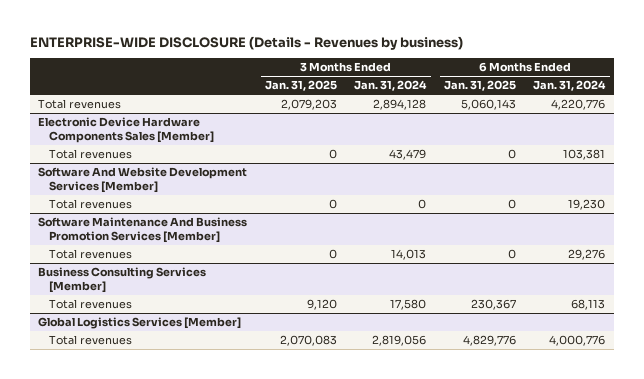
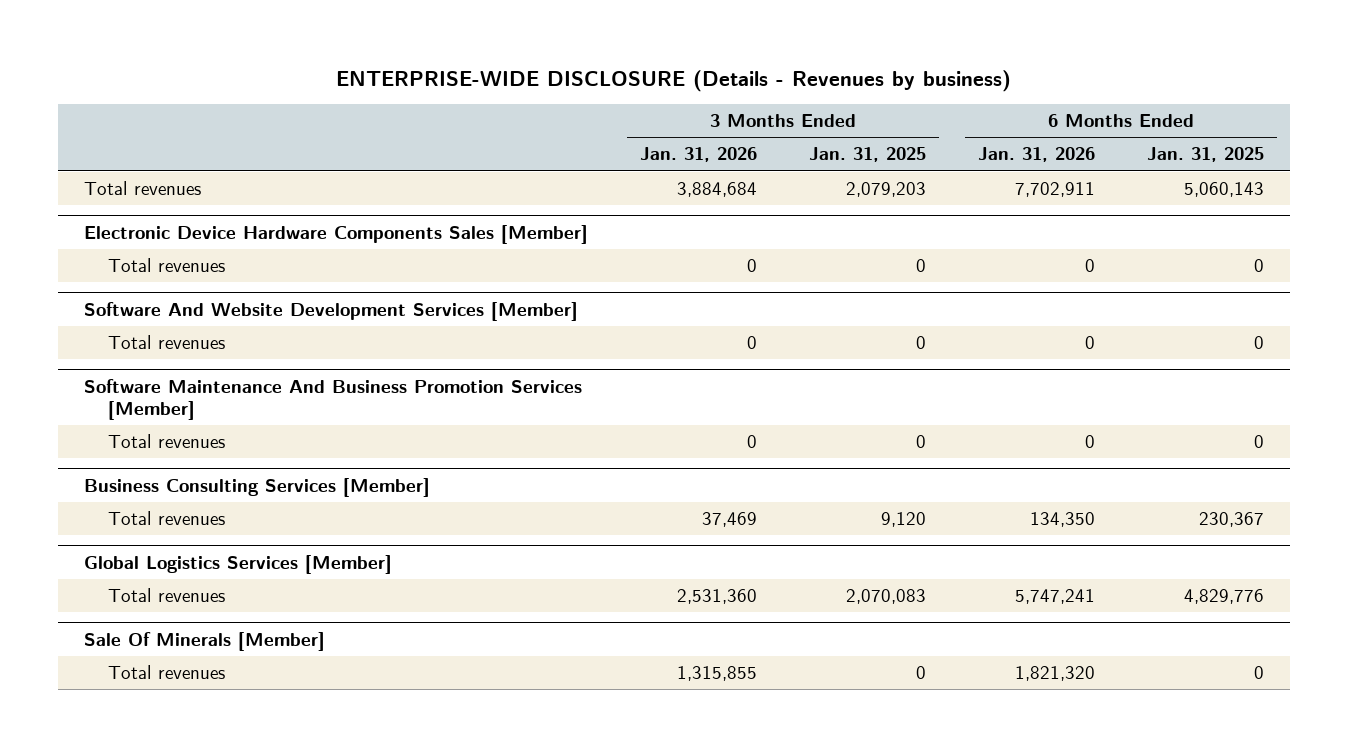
- | 3 Months Ended Jan. 31, 2025 | 3 Months Ended Jan. 31, 2024 | 6 Months Ended Jan. 31, 2025 | 6 Months Ended Jan. 31, 2024
+ | 3 Months Ended Jan. 31, 2026 | 3 Months Ended Jan. 31, 2025 | 6 Months Ended Jan. 31, 2026 | 6 Months Ended Jan. 31, 2025
+ Sale Of Minerals [Member]
+ Total revenues | 1,315,855 | 0 | 1,821,320 | 0

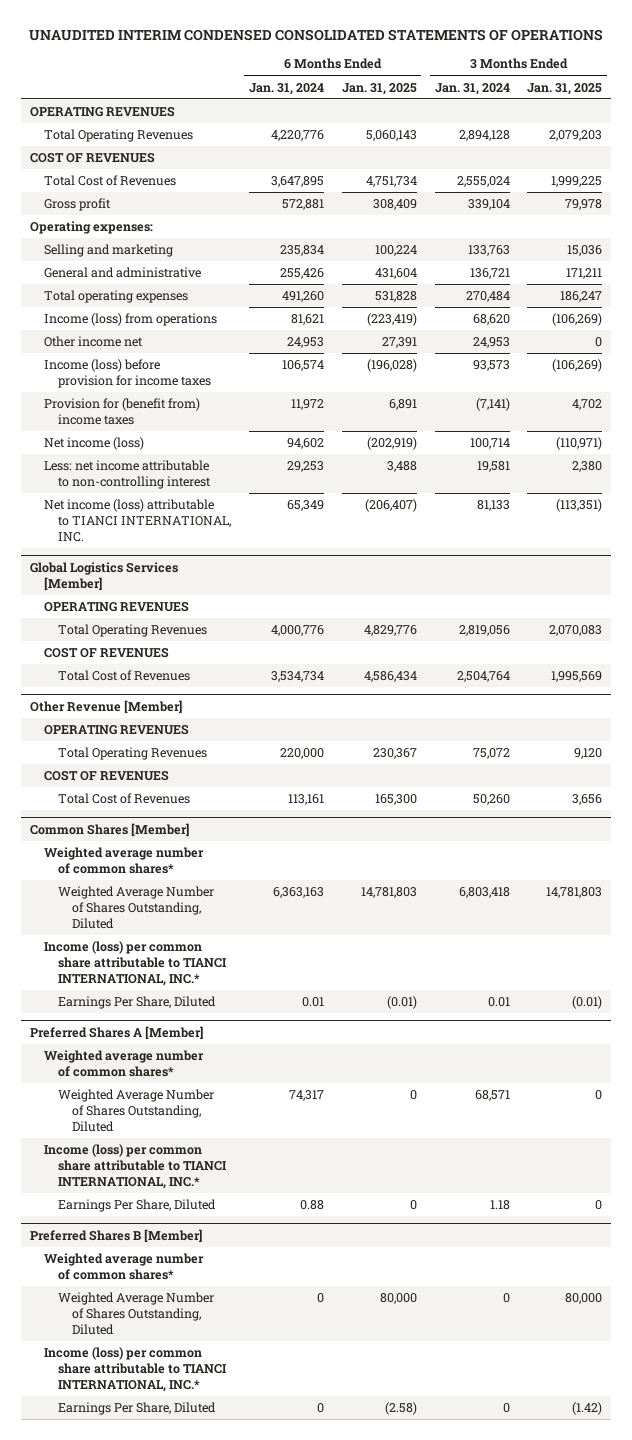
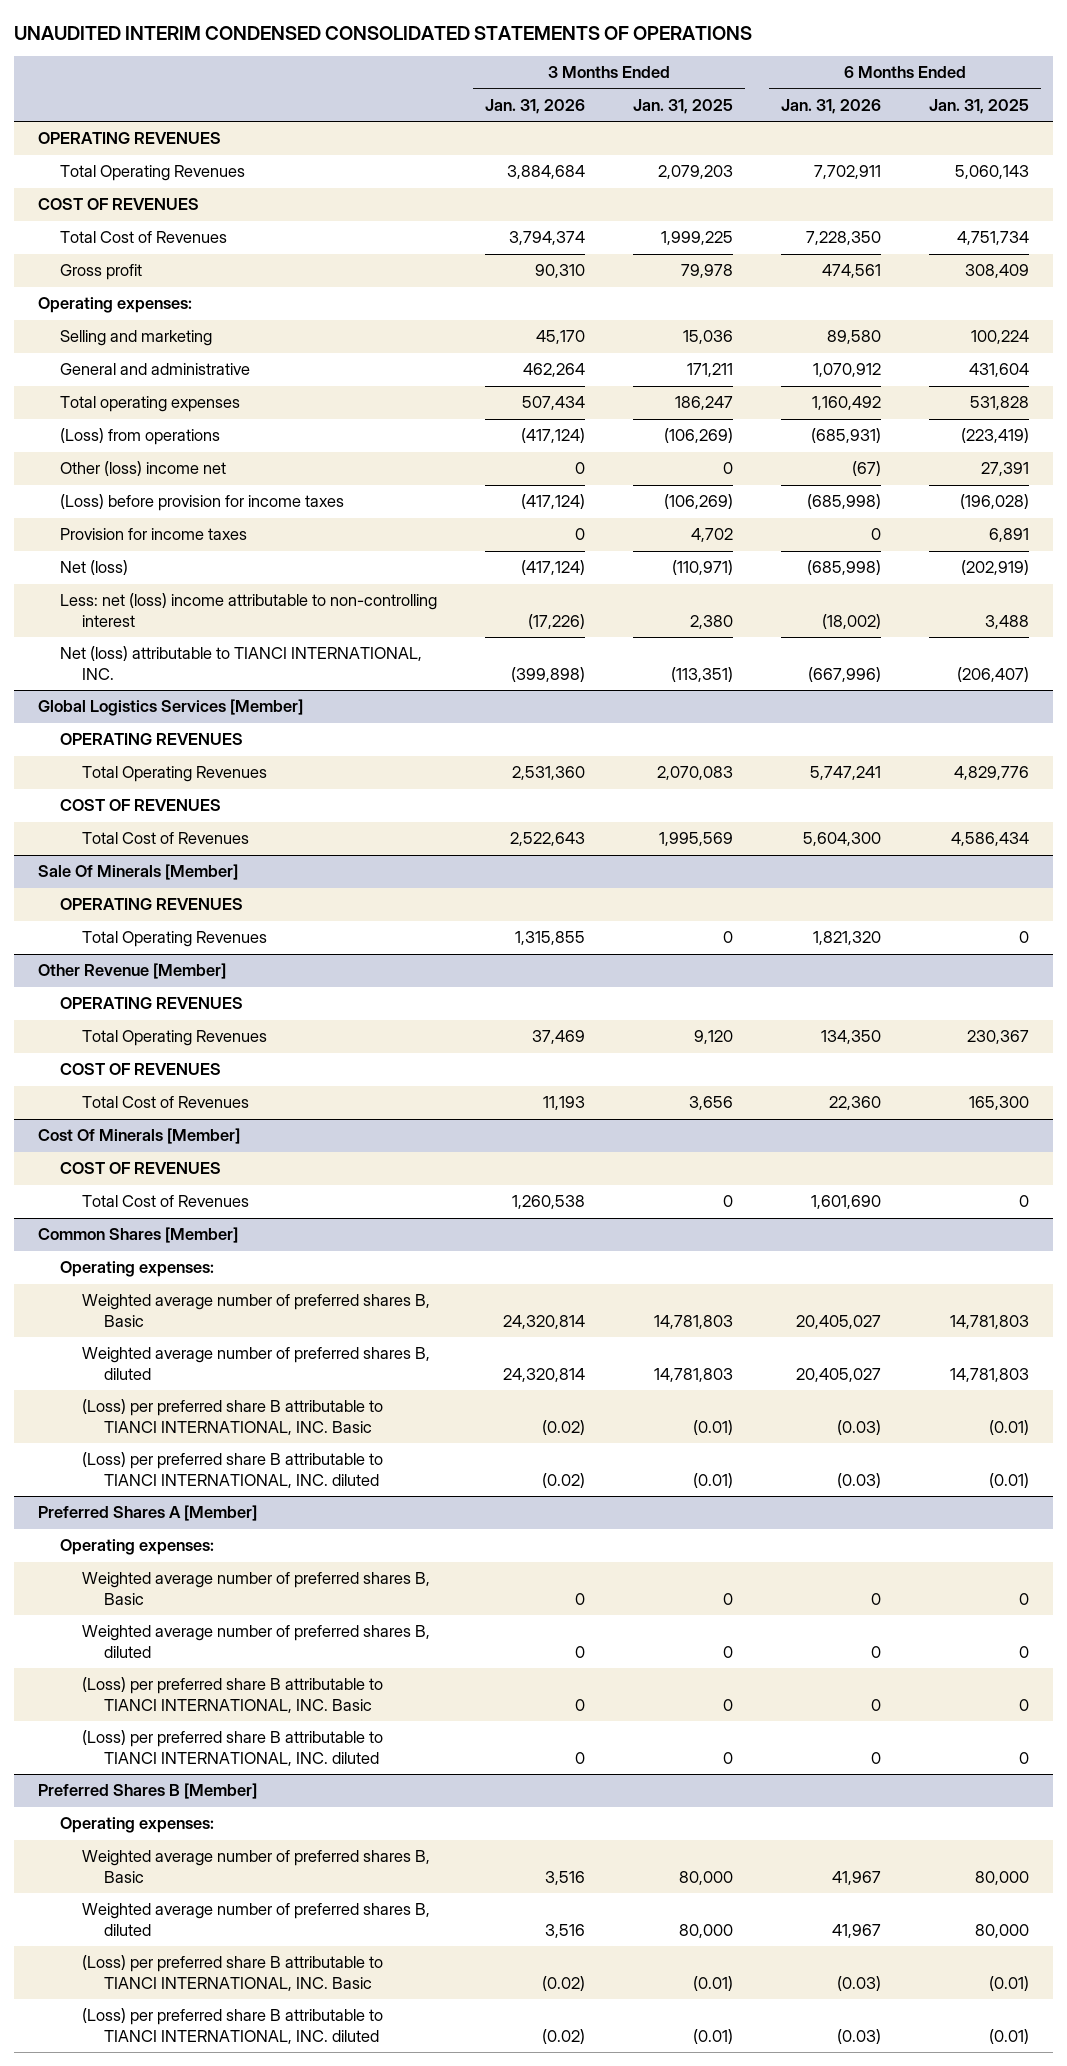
- | 6 Months Ended Jan. 31, 2024 | 6 Months Ended Jan. 31, 2025 | 3 Months Ended Jan. 31, 2024 | 3 Months Ended Jan. 31, 2025
+ | 3 Months Ended Jan. 31, 2026 | 3 Months Ended Jan. 31, 2025 | 6 Months Ended Jan. 31, 2026 | 6 Months Ended Jan. 31, 2025
- Income (loss) from operations | 81,621 | (223,419) | 68,620 | (106,269)
- Other income net | 24,953 | 27,391 | 24,953 | 0
- Income (loss) before provision for income taxes | 106,574 | (196,028) | 93,573 | (106,269)
- Provision for (benefit from) income taxes | 11,972 | 6,891 | (7,141) | 4,702
- Net income (loss) | 94,602 | (202,919) | 100,714 | (110,971)
- Less: net income attributable to non-controlling interest | 29,253 | 3,488 | 19,581 | 2,380
- Net income (loss) attributable to TIANCI INTERNATIONAL, INC. | 65,349 | (206,407) | 81,133 | (113,351)
+ (Loss) from operations | (417,124) | (106,269) | (685,931) | (223,419)
+ Other (loss) income net | 0 | 0 | (67) | 27,391
+ (Loss) before provision for income taxes | (417,124) | (106,269) | (685,998) | (196,028)
+ Provision for income taxes | 0 | 4,702 | 0 | 6,891
+ Net (loss) | (417,124) | (110,971) | (685,998) | (202,919)
+ Less: net (loss) income attributable to non-controlling interest | (17,226) | 2,380 | (18,002) | 3,488
+ Net (loss) attributable to TIANCI INTERNATIONAL, INC. | (399,898) | (113,351) | (667,996) | (206,407)
+ Sale Of Minerals [Member]
+ OPERATING REVENUES
+ Total Operating Revenues | 1,315,855 | 0 | 1,821,320 | 0
+ Cost Of Minerals [Member]
+ COST OF REVENUES
+ Total Cost of Revenues | 1,260,538 | 0 | 1,601,690 | 0
@ Common Shares [Member]
- Weighted average number of common shares*
- Weighted Average Number of Shares Outstanding, Diluted | 6,363,163 | 14,781,803 | 6,803,418 | 14,781,803
- Income (loss) per common share attributable to TIANCI INTERNATIONAL, INC.*
- Earnings Per Share, Diluted | 0.01 | (0.01) | 0.01 | (0.01)
+ Operating expenses:
+ Weighted average number of preferred shares B, Basic | 24,320,814 | 14,781,803 | 20,405,027 | 14,781,803
+ Weighted average number of preferred shares B, diluted | 24,320,814 | 14,781,803 | 20,405,027 | 14,781,803
+ (Loss) per preferred share B attributable to TIANCI INTERNATIONAL, INC. Basic | (0.02) | (0.01) | (0.03) | (0.01)
+ (Loss) per preferred share B attributable to TIANCI INTERNATIONAL, INC. diluted | (0.02) | (0.01) | (0.03) | (0.01)
@ Preferred Shares A [Member]
- Weighted average number of common shares*
- Weighted Average Number of Shares Outstanding, Diluted | 74,317 | 0 | 68,571 | 0
- Income (loss) per common share attributable to TIANCI INTERNATIONAL, INC.*
- Earnings Per Share, Diluted | 0.88 | 0 | 1.18 | 0
+ Operating expenses:
+ Weighted average number of preferred shares B, Basic | 0 | 0 | 0 | 0
+ Weighted average number of preferred shares B, diluted | 0 | 0 | 0 | 0
+ (Loss) per preferred share B attributable to TIANCI INTERNATIONAL, INC. Basic | 0 | 0 | 0 | 0
+ (Loss) per preferred share B attributable to TIANCI INTERNATIONAL, INC. diluted | 0 | 0 | 0 | 0
@ Preferred Shares B [Member]
- Weighted average number of common shares*
- Weighted Average Number of Shares Outstanding, Diluted | 0 | 80,000 | 0 | 80,000
- Income (loss) per common share attributable to TIANCI INTERNATIONAL, INC.*
- Earnings Per Share, Diluted | 0 | (2.58) | 0 | (1.42)
+ Operating expenses:
+ Weighted average number of preferred shares B, Basic | 3,516 | 80,000 | 41,967 | 80,000
+ Weighted average number of preferred shares B, diluted | 3,516 | 80,000 | 41,967 | 80,000
+ (Loss) per preferred share B attributable to TIANCI INTERNATIONAL, INC. Basic | (0.02) | (0.01) | (0.03) | (0.01)
+ (Loss) per preferred share B attributable to TIANCI INTERNATIONAL, INC. diluted | (0.02) | (0.01) | (0.03) | (0.01)

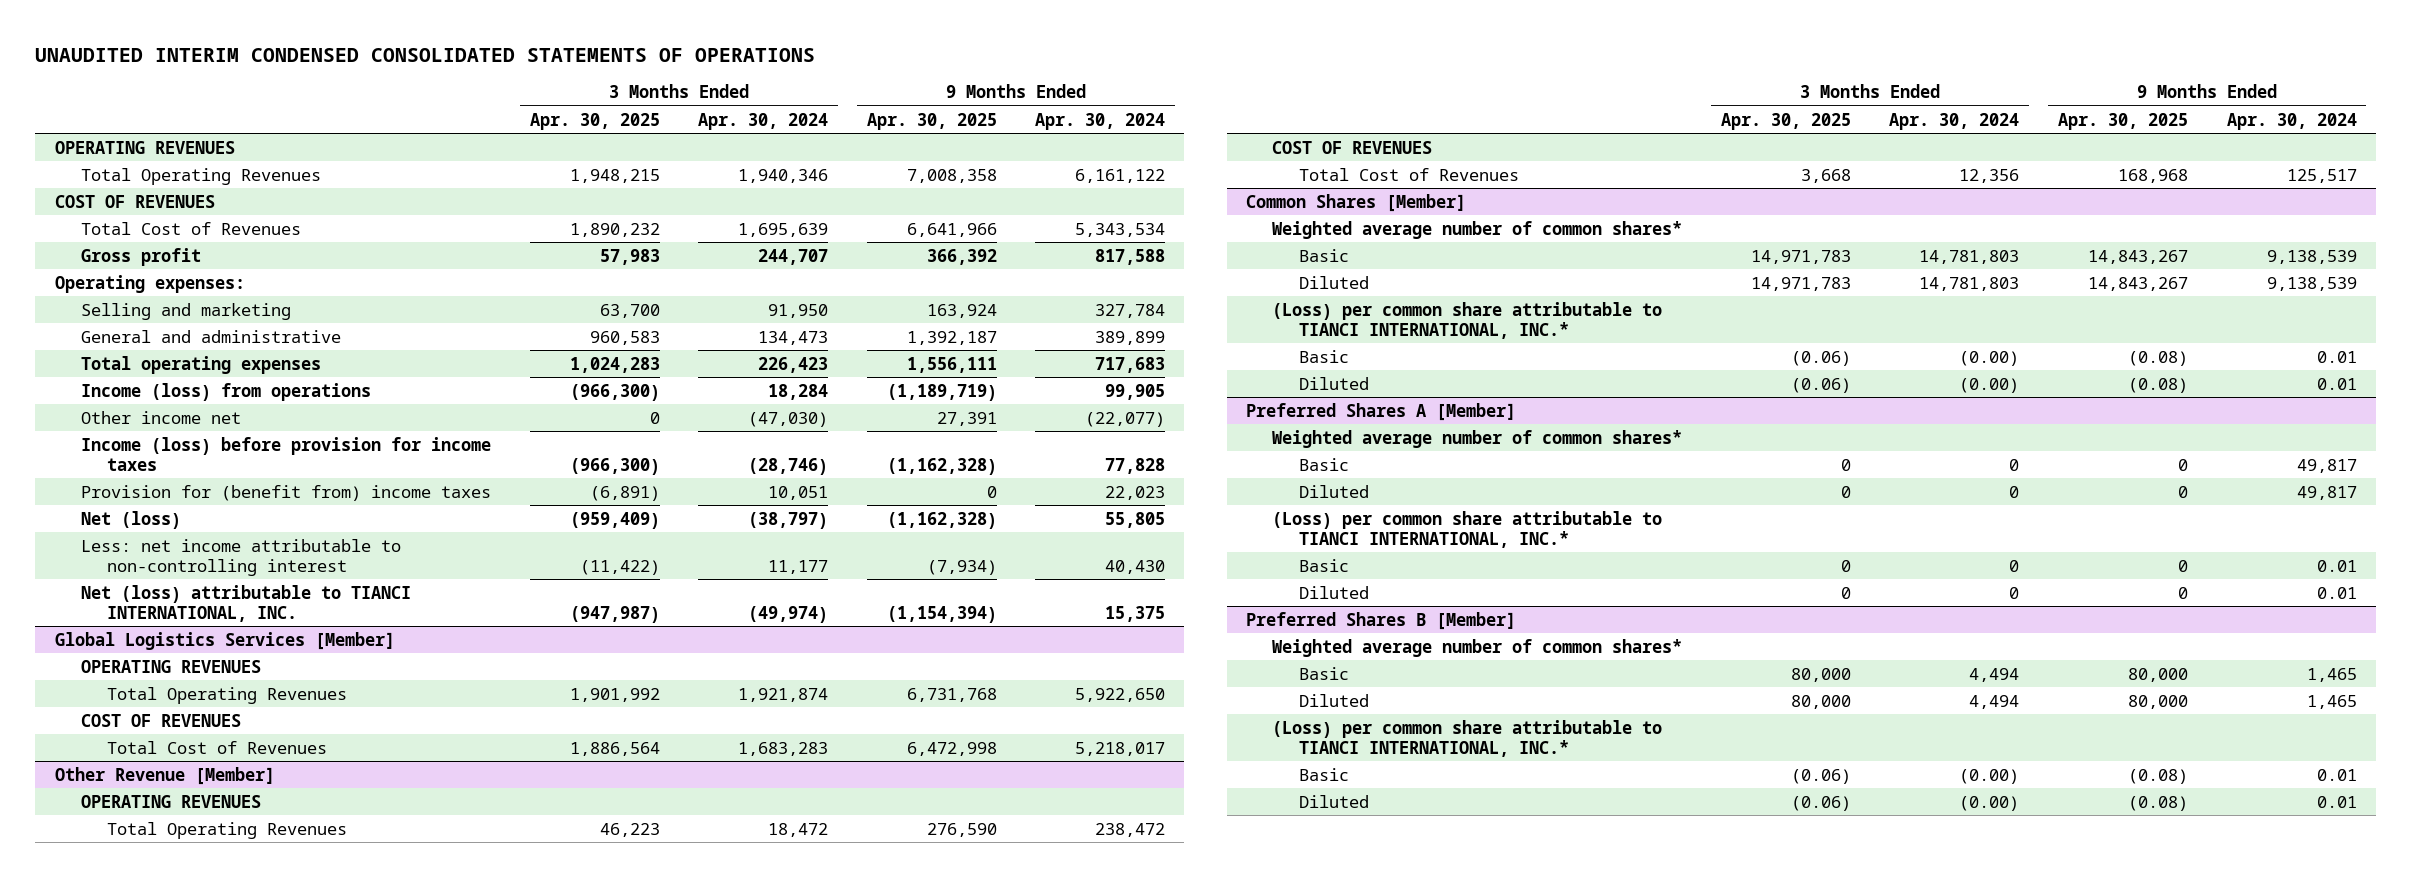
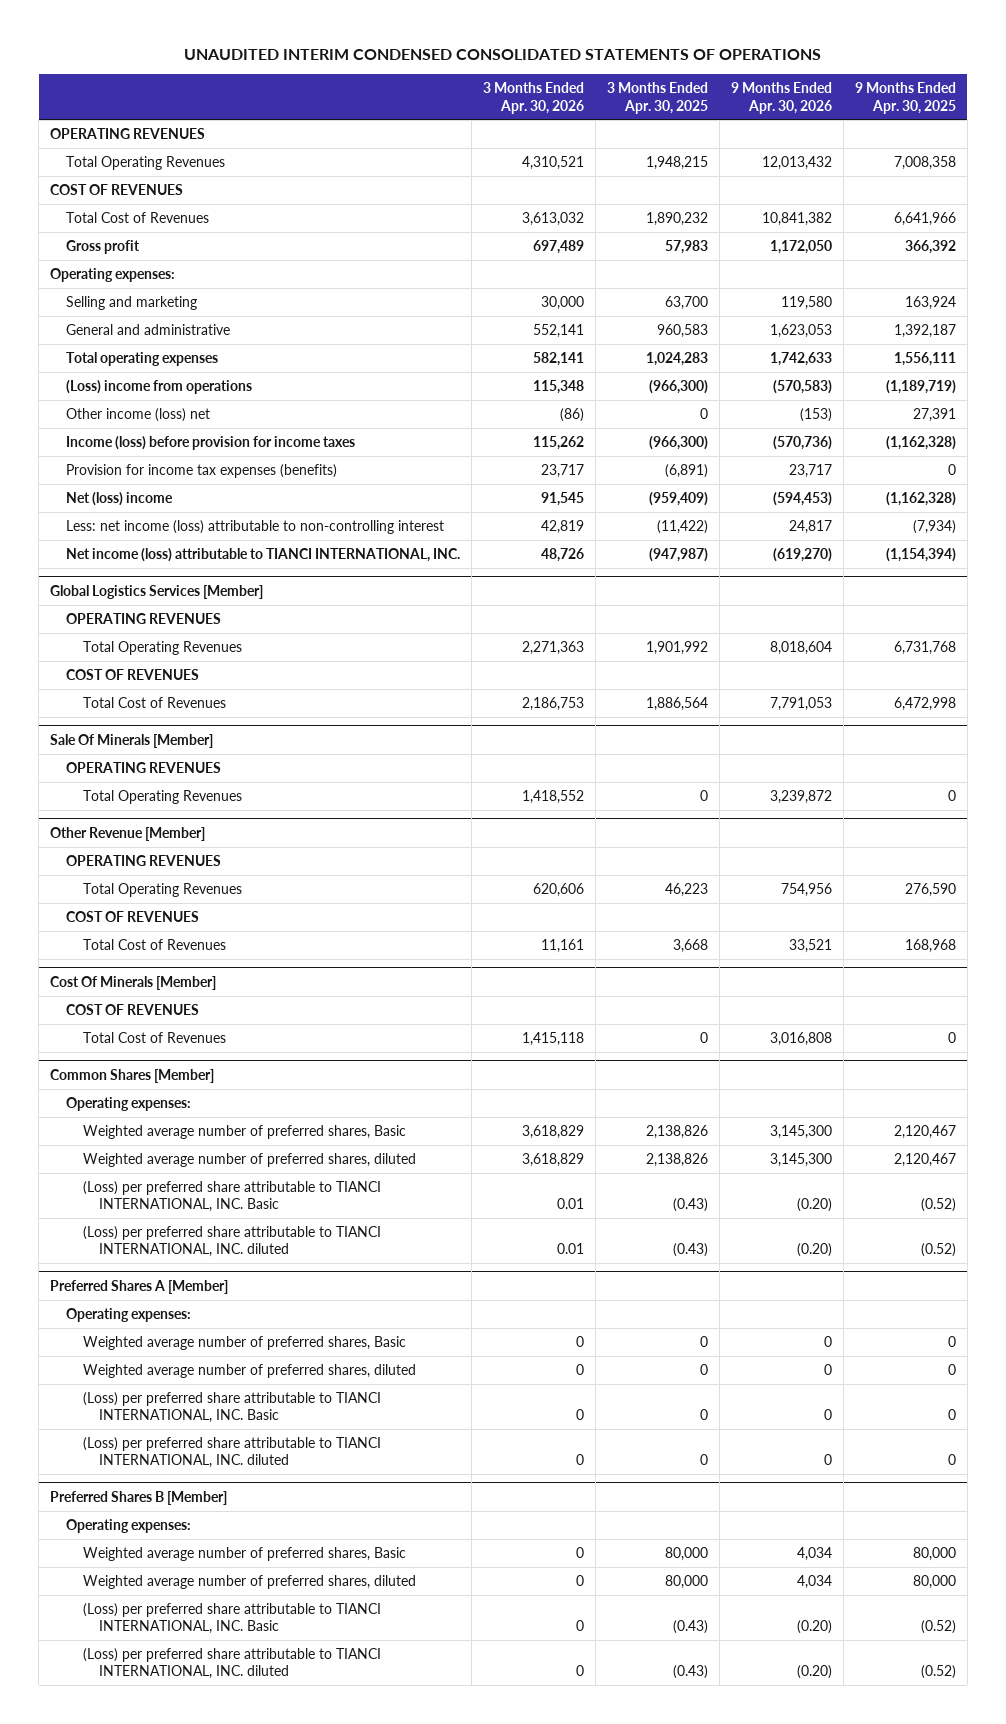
- | 3 Months Ended Apr. 30, 2025 | 3 Months Ended Apr. 30, 2024 | 9 Months Ended Apr. 30, 2025 | 9 Months Ended Apr. 30, 2024
+ | 3 Months Ended Apr. 30, 2026 | 3 Months Ended Apr. 30, 2025 | 9 Months Ended Apr. 30, 2026 | 9 Months Ended Apr. 30, 2025
- Income (loss) from operations | (966,300) | 18,284 | (1,189,719) | 99,905
- Other income net | 0 | (47,030) | 27,391 | (22,077)
+ (Loss) income from operations | 115,348 | (966,300) | (570,583) | (1,189,719)
+ Other income (loss) net | (86) | 0 | (153) | 27,391
- Provision for (benefit from) income taxes | (6,891) | 10,051 | 0 | 22,023
- Net (loss) | (959,409) | (38,797) | (1,162,328) | 55,805
- Less: net income attributable to non-controlling interest | (11,422) | 11,177 | (7,934) | 40,430
- Net (loss) attributable to TIANCI INTERNATIONAL, INC. | (947,987) | (49,974) | (1,154,394) | 15,375
+ Provision for income tax expenses (benefits) | 23,717 | (6,891) | 23,717 | 0
+ Net (loss) income | 91,545 | (959,409) | (594,453) | (1,162,328)
+ Less: net income (loss) attributable to non-controlling interest | 42,819 | (11,422) | 24,817 | (7,934)
+ Net income (loss) attributable to TIANCI INTERNATIONAL, INC. | 48,726 | (947,987) | (619,270) | (1,154,394)
+ Sale Of Minerals [Member]
+ OPERATING REVENUES
+ Total Operating Revenues | 1,418,552 | 0 | 3,239,872 | 0
+ Cost Of Minerals [Member]
+ COST OF REVENUES
+ Total Cost of Revenues | 1,415,118 | 0 | 3,016,808 | 0
@ Common Shares [Member]
- Weighted average number of common shares*
- Basic | 14,971,783 | 14,781,803 | 14,843,267 | 9,138,539
- Diluted | 14,971,783 | 14,781,803 | 14,843,267 | 9,138,539
- (Loss) per common share attributable to TIANCI INTERNATIONAL, INC.*
- Basic | (0.06) | (0.00) | (0.08) | 0.01
- Diluted | (0.06) | (0.00) | (0.08) | 0.01
+ Operating expenses:
+ Weighted average number of preferred shares, Basic | 3,618,829 | 2,138,826 | 3,145,300 | 2,120,467
+ Weighted average number of preferred shares, diluted | 3,618,829 | 2,138,826 | 3,145,300 | 2,120,467
+ (Loss) per preferred share attributable to TIANCI INTERNATIONAL, INC. Basic | 0.01 | (0.43) | (0.20) | (0.52)
+ (Loss) per preferred share attributable to TIANCI INTERNATIONAL, INC. diluted | 0.01 | (0.43) | (0.20) | (0.52)
@ Preferred Shares A [Member]
- Weighted average number of common shares*
- Basic | 0 | 0 | 0 | 49,817
- Diluted | 0 | 0 | 0 | 49,817
- (Loss) per common share attributable to TIANCI INTERNATIONAL, INC.*
- Basic | 0 | 0 | 0 | 0.01
- Diluted | 0 | 0 | 0 | 0.01
+ Operating expenses:
+ Weighted average number of preferred shares, Basic | 0 | 0 | 0 | 0
+ Weighted average number of preferred shares, diluted | 0 | 0 | 0 | 0
+ (Loss) per preferred share attributable to TIANCI INTERNATIONAL, INC. Basic | 0 | 0 | 0 | 0
+ (Loss) per preferred share attributable to TIANCI INTERNATIONAL, INC. diluted | 0 | 0 | 0 | 0
@ Preferred Shares B [Member]
- Weighted average number of common shares*
- Basic | 80,000 | 4,494 | 80,000 | 1,465
- Diluted | 80,000 | 4,494 | 80,000 | 1,465
- (Loss) per common share attributable to TIANCI INTERNATIONAL, INC.*
- Basic | (0.06) | (0.00) | (0.08) | 0.01
- Diluted | (0.06) | (0.00) | (0.08) | 0.01
+ Operating expenses:
+ Weighted average number of preferred shares, Basic | 0 | 80,000 | 4,034 | 80,000
+ Weighted average number of preferred shares, diluted | 0 | 80,000 | 4,034 | 80,000
+ (Loss) per preferred share attributable to TIANCI INTERNATIONAL, INC. Basic | 0 | (0.43) | (0.20) | (0.52)
+ (Loss) per preferred share attributable to TIANCI INTERNATIONAL, INC. diluted | 0 | (0.43) | (0.20) | (0.52)

